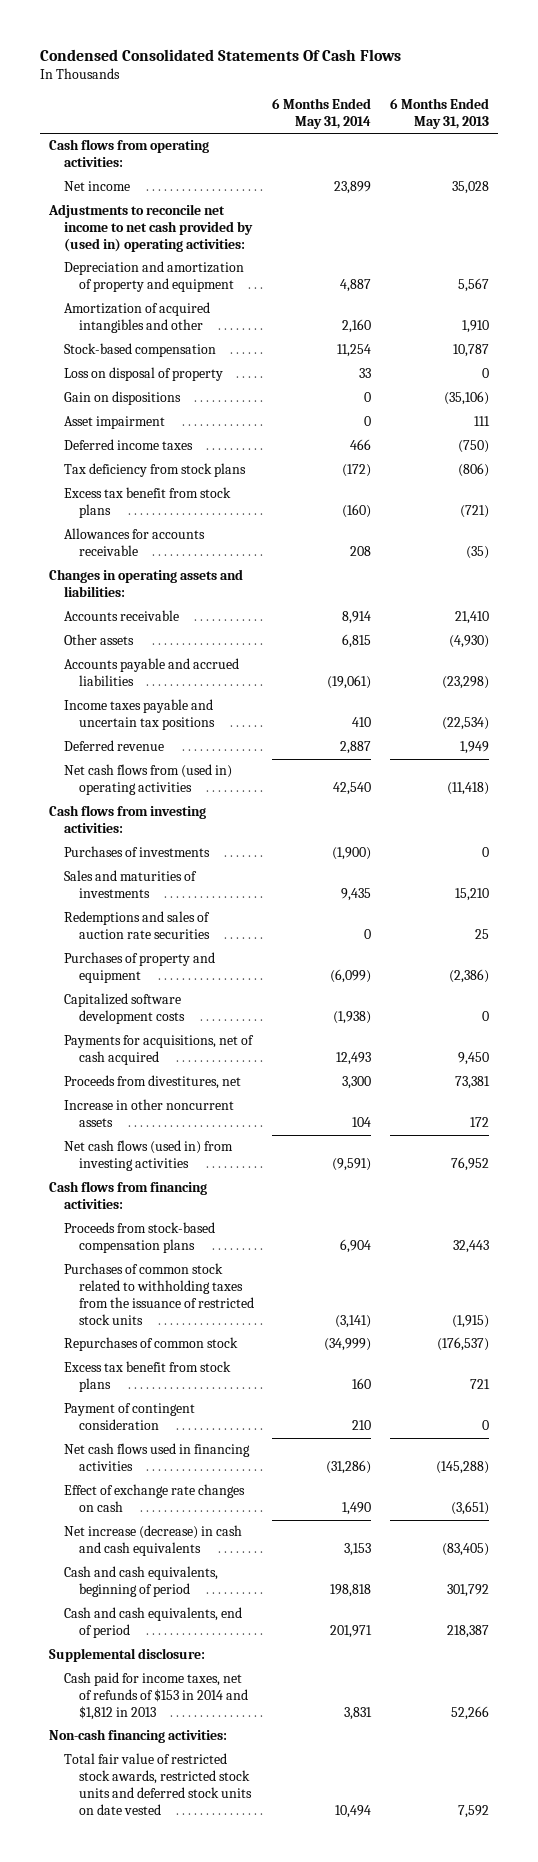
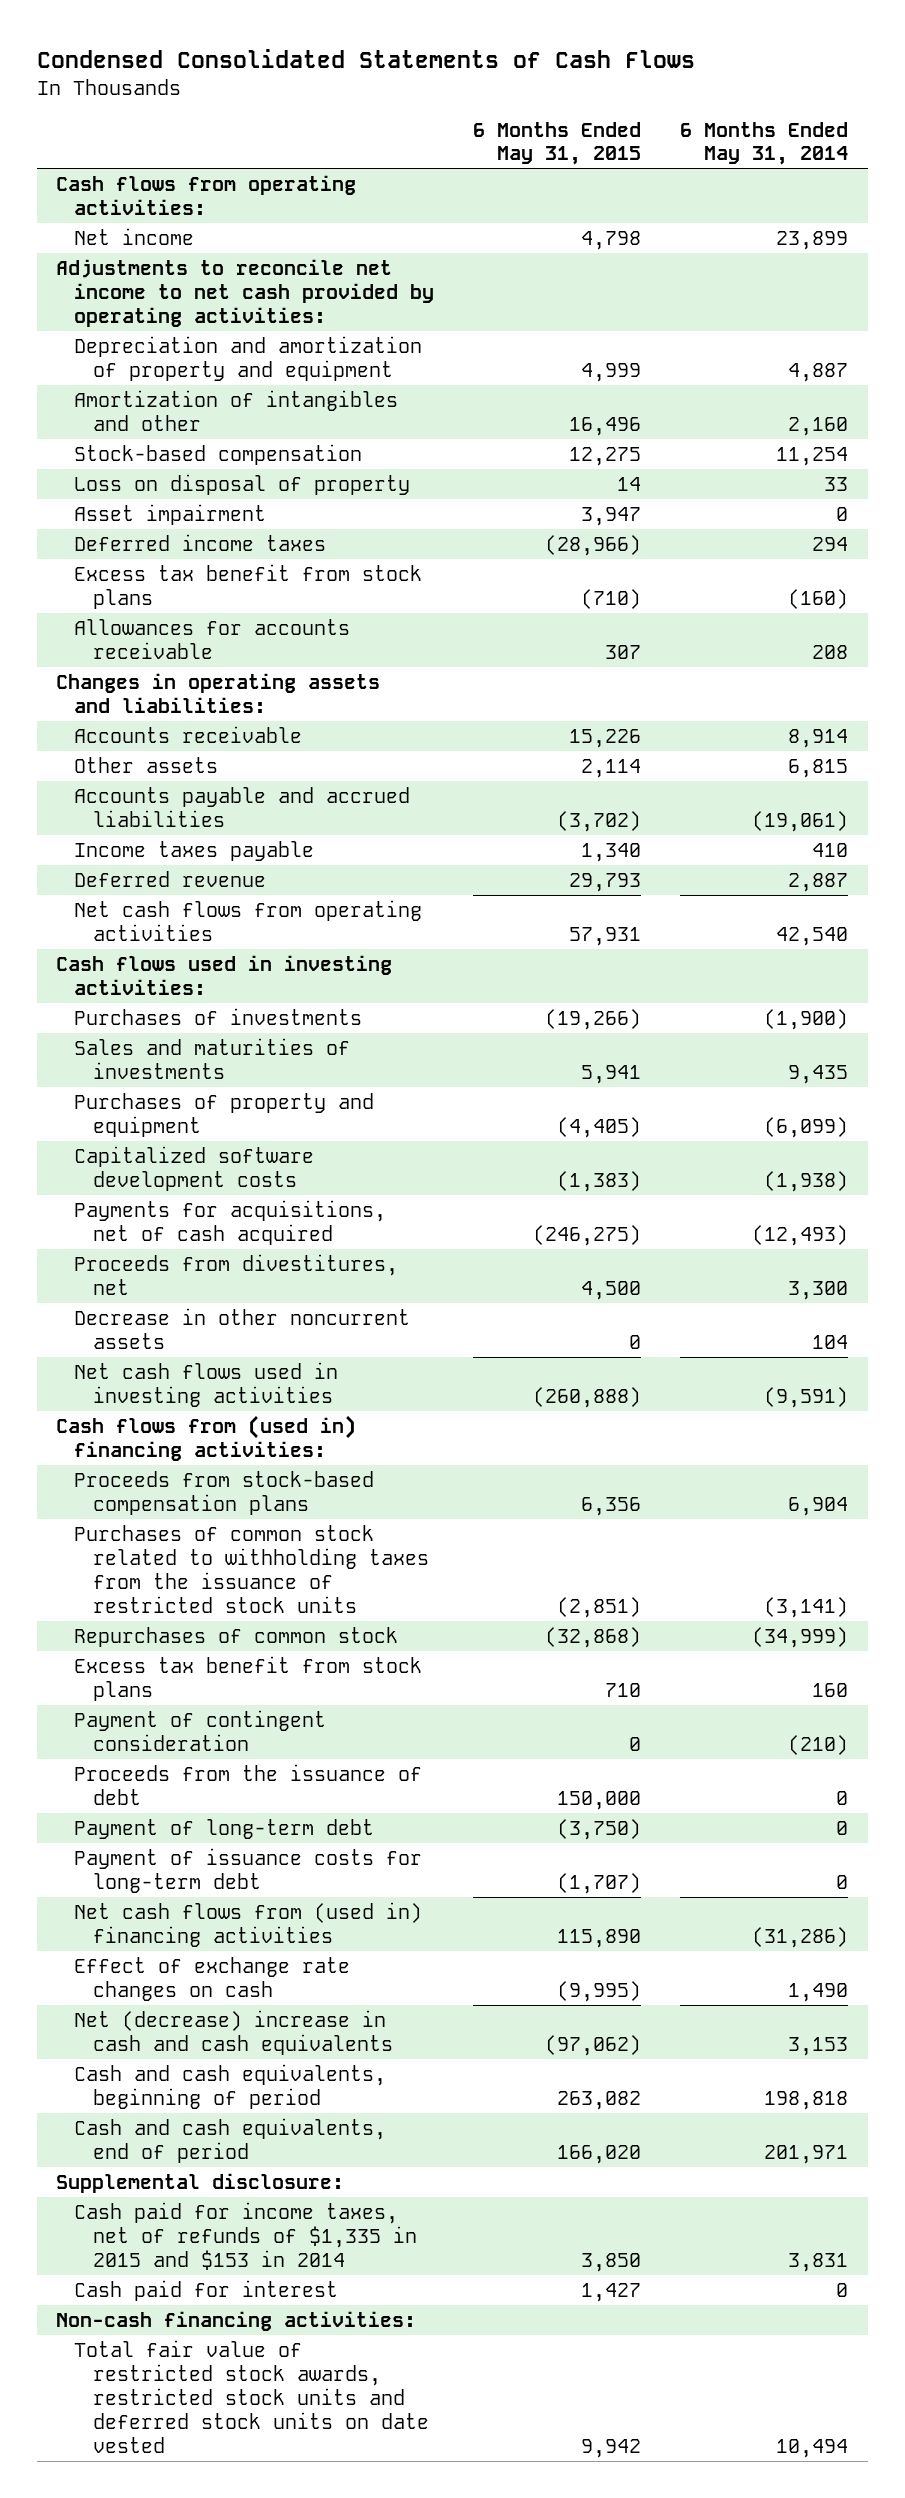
- Condensed Consolidated Statements Of Cash Flows
+ Condensed Consolidated Statements of Cash Flows
- | 6 Months Ended May 31, 2014 | 6 Months Ended May 31, 2013
+ | 6 Months Ended May 31, 2015 | 6 Months Ended May 31, 2014
- Adjustments to reconcile net income to net cash provided by (used in) operating activities:
+ Adjustments to reconcile net income to net cash provided by operating activities:
- Amortization of acquired intangibles and other | 2,160 | 1,910
+ Amortization of intangibles and other | 16,496 | 2,160
- Gain on dispositions | 0 | (35,106)
- Deferred income taxes | 466 | (750)
- Tax deficiency from stock plans | (172) | (806)
+ Deferred income taxes | (28,966) | 294
- Income taxes payable and uncertain tax positions | 410 | (22,534)
+ Income taxes payable | 1,340 | 410
- Net cash flows from (used in) operating activities | 42,540 | (11,418)
- Cash flows from investing activities:
+ Net cash flows from operating activities | 57,931 | 42,540
+ Cash flows used in investing activities:
- Redemptions and sales of auction rate securities | 0 | 25
- Payments for acquisitions, net of cash acquired | 12,493 | 9,450
+ Payments for acquisitions, net of cash acquired | (246,275) | (12,493)
- Increase in other noncurrent assets | 104 | 172
- Net cash flows (used in) from investing activities | (9,591) | 76,952
- Cash flows from financing activities:
+ Decrease in other noncurrent assets | 0 | 104
+ Net cash flows used in investing activities | (260,888) | (9,591)
+ Cash flows from (used in) financing activities:
- Payment of contingent consideration | 210 | 0
- Net cash flows used in financing activities | (31,286) | (145,288)
+ Payment of contingent consideration | 0 | (210)
+ Proceeds from the issuance of debt | 150,000 | 0
+ Payment of long-term debt | (3,750) | 0
+ Payment of issuance costs for long-term debt | (1,707) | 0
+ Net cash flows from (used in) financing activities | 115,890 | (31,286)
- Net increase (decrease) in cash and cash equivalents | 3,153 | (83,405)
+ Net (decrease) increase in cash and cash equivalents | (97,062) | 3,153
- Cash paid for income taxes, net of refunds of $153 in 2014 and $1,812 in 2013 | 3,831 | 52,266
+ Cash paid for income taxes, net of refunds of $1,335 in 2015 and $153 in 2014 | 3,850 | 3,831
+ Cash paid for interest | 1,427 | 0

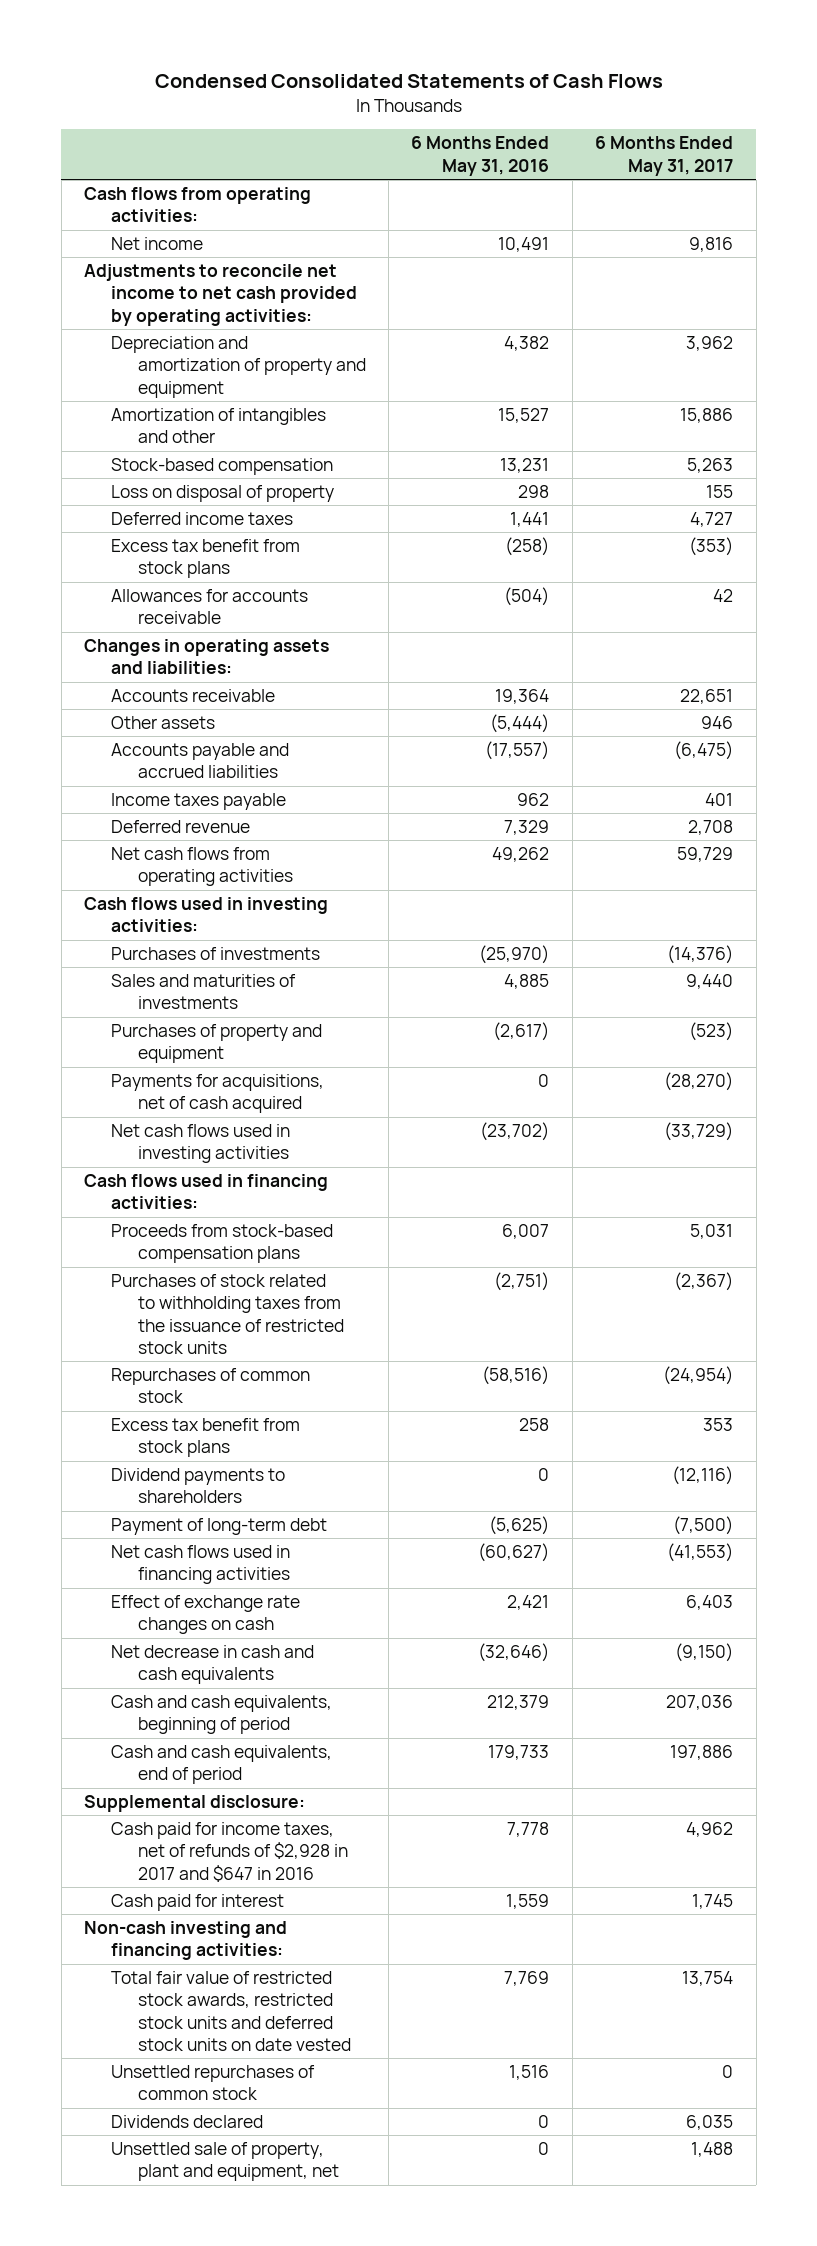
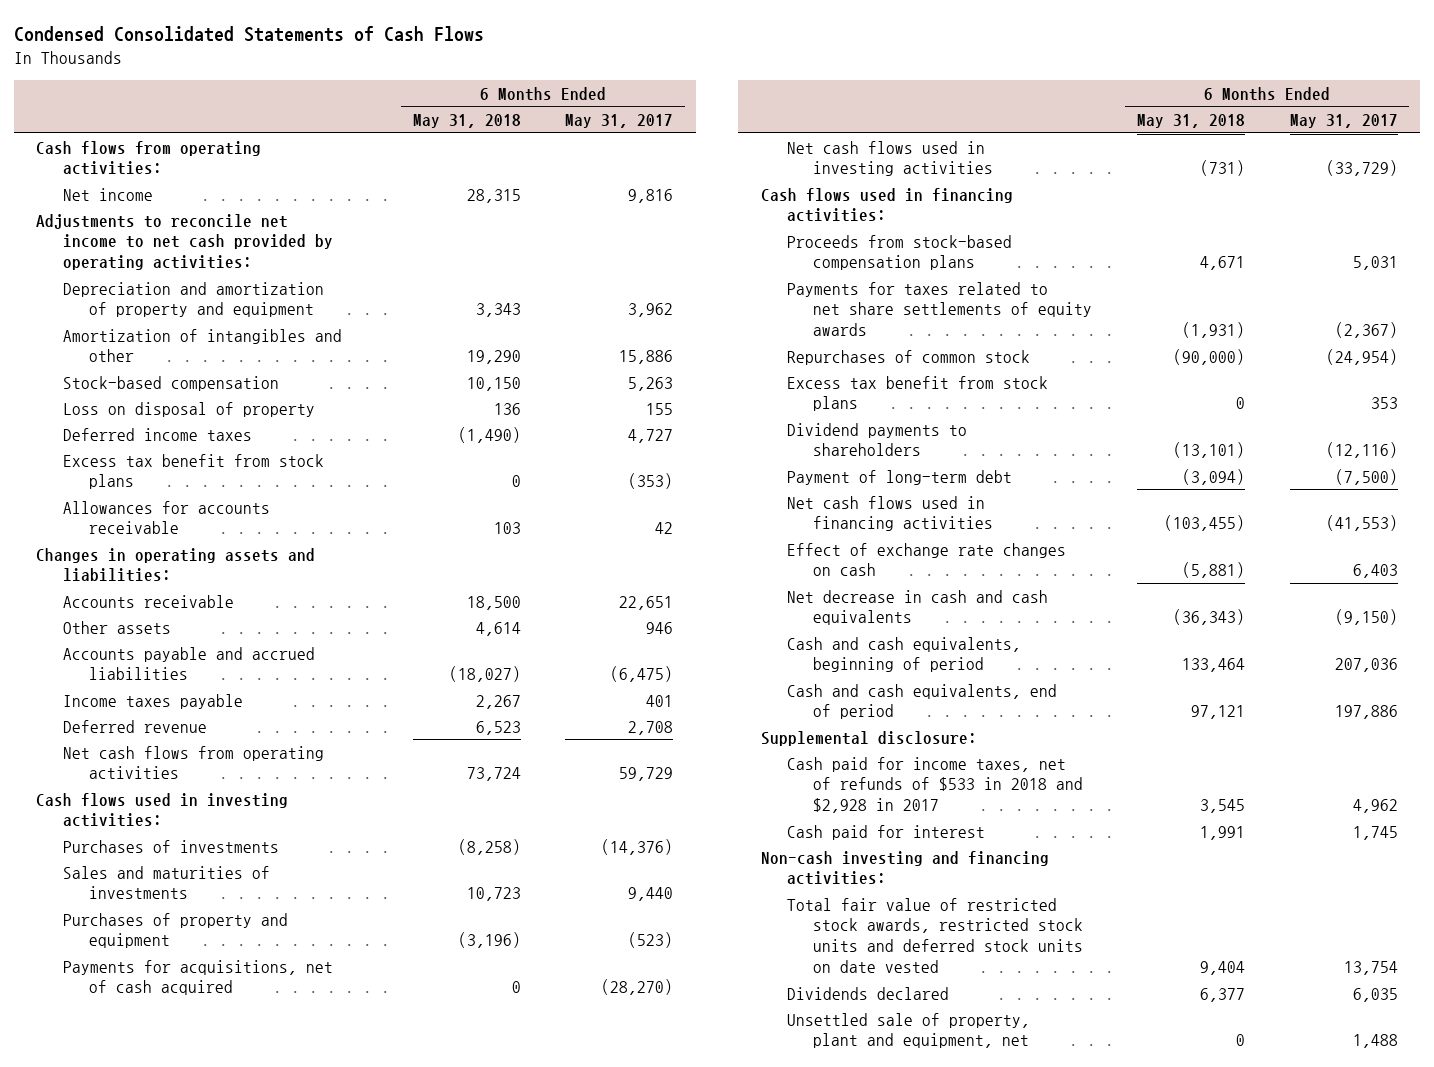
- | 6 Months Ended May 31, 2016 | 6 Months Ended May 31, 2017
+ | 6 Months Ended May 31, 2018 | 6 Months Ended May 31, 2017
- Purchases of stock related to withholding taxes from the issuance of restricted stock units | (2,751) | (2,367)
+ Payments for taxes related to net share settlements of equity awards | (1,931) | (2,367)
- Cash paid for income taxes, net of refunds of $2,928 in 2017 and $647 in 2016 | 7,778 | 4,962
+ Cash paid for income taxes, net of refunds of $533 in 2018 and $2,928 in 2017 | 3,545 | 4,962
- Unsettled repurchases of common stock | 1,516 | 0

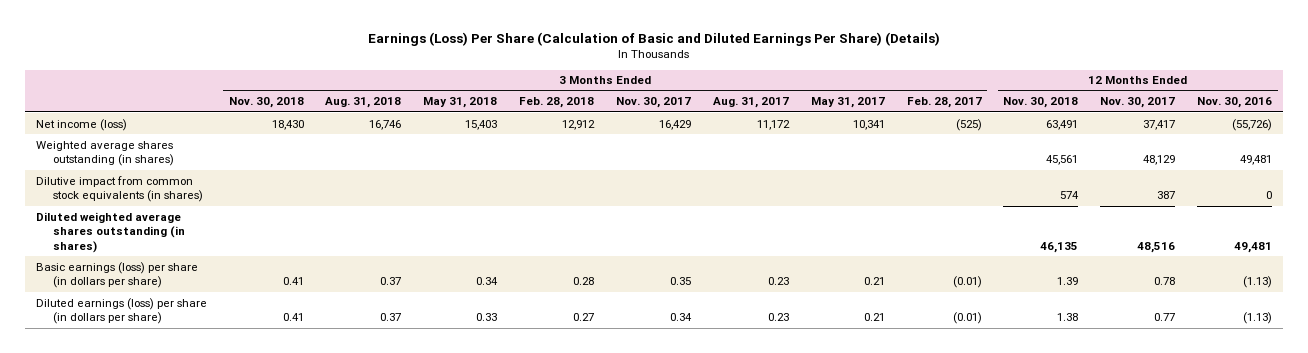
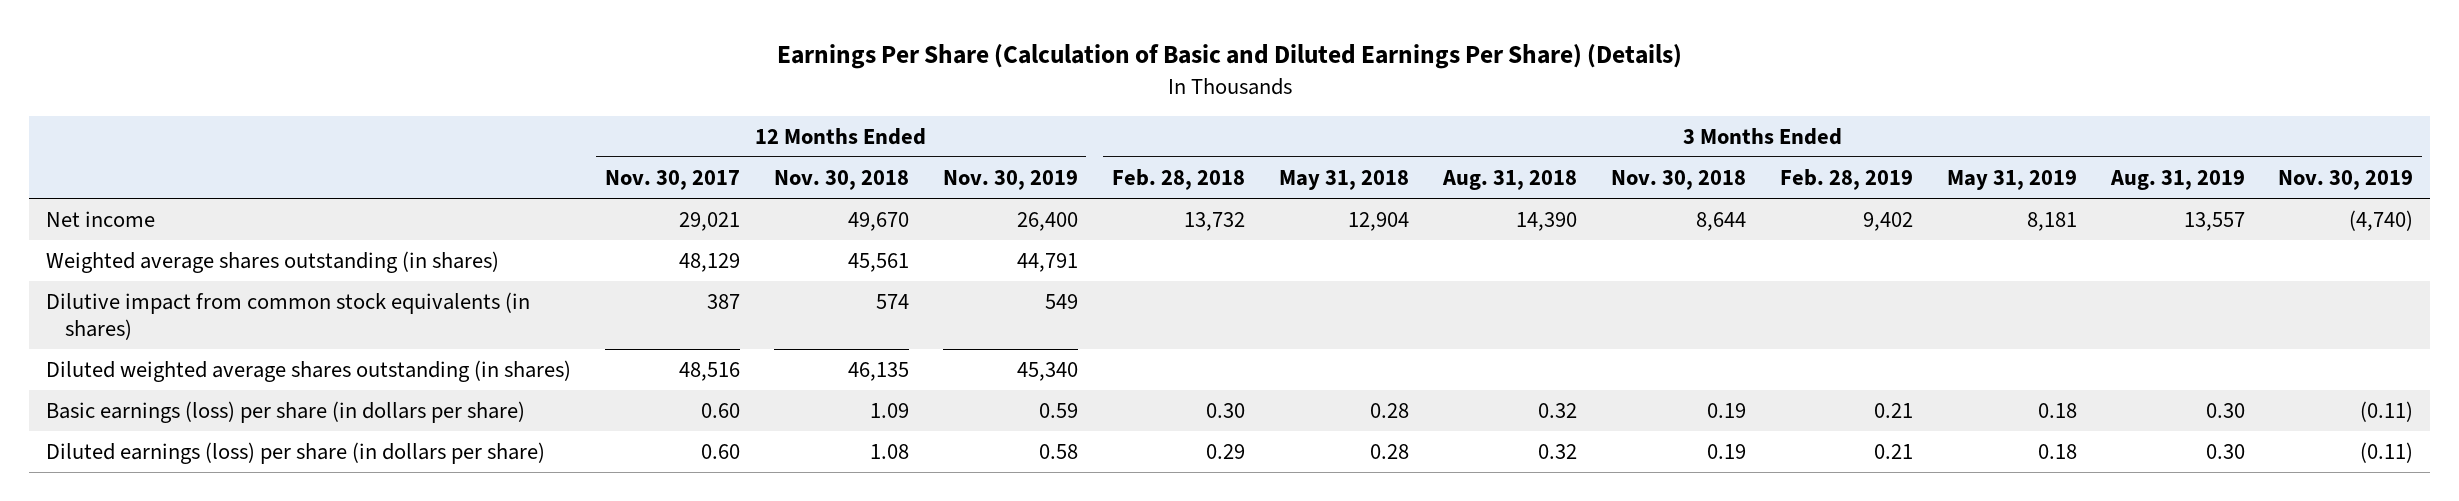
- Earnings (Loss) Per Share (Calculation of Basic and Diluted Earnings Per Share) (Details)
+ Earnings Per Share (Calculation of Basic and Diluted Earnings Per Share) (Details)
- | 3 Months Ended Nov. 30, 2018 | 3 Months Ended Aug. 31, 2018 | 3 Months Ended May 31, 2018 | 3 Months Ended Feb. 28, 2018 | 3 Months Ended Nov. 30, 2017 | 3 Months Ended Aug. 31, 2017 | 3 Months Ended May 31, 2017 | 3 Months Ended Feb. 28, 2017 | 12 Months Ended Nov. 30, 2018 | 12 Months Ended Nov. 30, 2017 | 12 Months Ended Nov. 30, 2016
+ | 12 Months Ended Nov. 30, 2017 | 12 Months Ended Nov. 30, 2018 | 12 Months Ended Nov. 30, 2019 | 3 Months Ended Feb. 28, 2018 | 3 Months Ended May 31, 2018 | 3 Months Ended Aug. 31, 2018 | 3 Months Ended Nov. 30, 2018 | 3 Months Ended Feb. 28, 2019 | 3 Months Ended May 31, 2019 | 3 Months Ended Aug. 31, 2019 | 3 Months Ended Nov. 30, 2019
- Net income (loss) | 18,430 | 16,746 | 15,403 | 12,912 | 16,429 | 11,172 | 10,341 | (525) | 63,491 | 37,417 | (55,726)
+ Net income | 29,021 | 49,670 | 26,400 | 13,732 | 12,904 | 14,390 | 8,644 | 9,402 | 8,181 | 13,557 | (4,740)
- Basic earnings (loss) per share (in dollars per share) | 0.41 | 0.37 | 0.34 | 0.28 | 0.35 | 0.23 | 0.21 | (0.01) | 1.39 | 0.78 | (1.13)
- Diluted earnings (loss) per share (in dollars per share) | 0.41 | 0.37 | 0.33 | 0.27 | 0.34 | 0.23 | 0.21 | (0.01) | 1.38 | 0.77 | (1.13)
+ Basic earnings (loss) per share (in dollars per share) | 0.60 | 1.09 | 0.59 | 0.30 | 0.28 | 0.32 | 0.19 | 0.21 | 0.18 | 0.30 | (0.11)
+ Diluted earnings (loss) per share (in dollars per share) | 0.60 | 1.08 | 0.58 | 0.29 | 0.28 | 0.32 | 0.19 | 0.21 | 0.18 | 0.30 | (0.11)

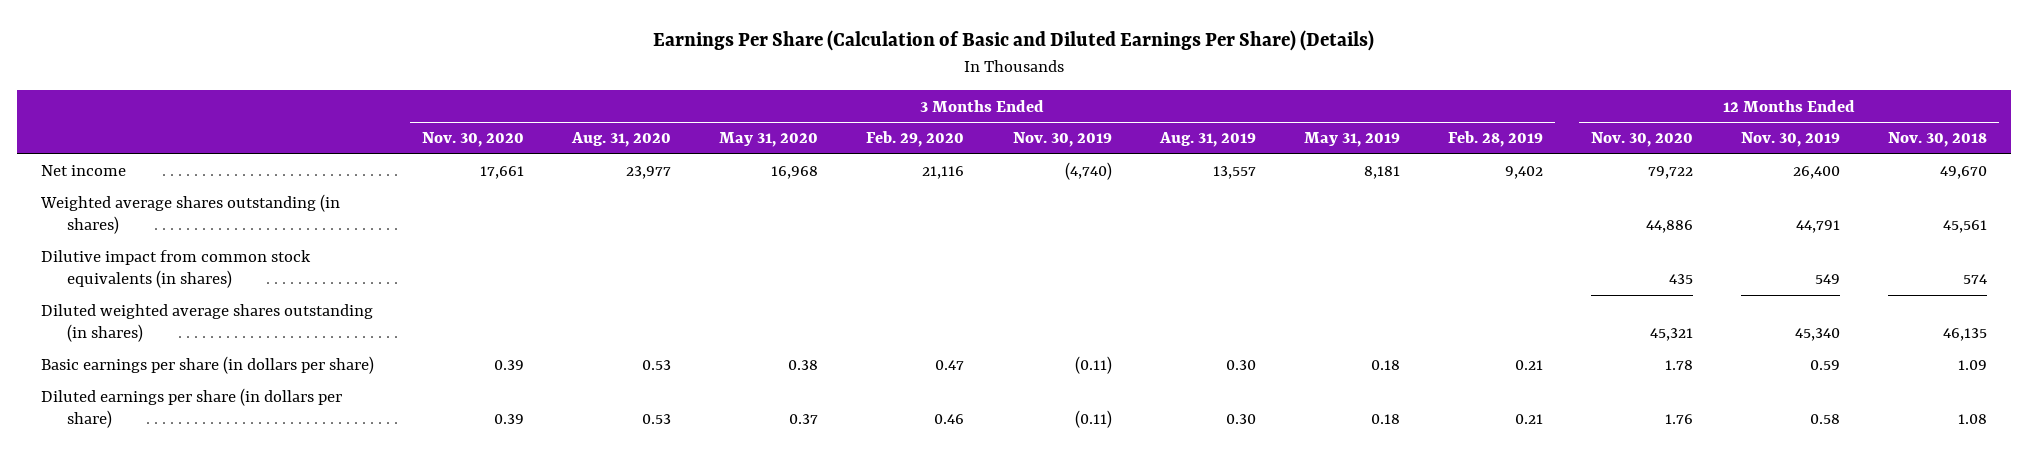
- | 12 Months Ended Nov. 30, 2017 | 12 Months Ended Nov. 30, 2018 | 12 Months Ended Nov. 30, 2019 | 3 Months Ended Feb. 28, 2018 | 3 Months Ended May 31, 2018 | 3 Months Ended Aug. 31, 2018 | 3 Months Ended Nov. 30, 2018 | 3 Months Ended Feb. 28, 2019 | 3 Months Ended May 31, 2019 | 3 Months Ended Aug. 31, 2019 | 3 Months Ended Nov. 30, 2019
+ | 3 Months Ended Nov. 30, 2020 | 3 Months Ended Aug. 31, 2020 | 3 Months Ended May 31, 2020 | 3 Months Ended Feb. 29, 2020 | 3 Months Ended Nov. 30, 2019 | 3 Months Ended Aug. 31, 2019 | 3 Months Ended May 31, 2019 | 3 Months Ended Feb. 28, 2019 | 12 Months Ended Nov. 30, 2020 | 12 Months Ended Nov. 30, 2019 | 12 Months Ended Nov. 30, 2018
- Basic earnings (loss) per share (in dollars per share) | 0.60 | 1.09 | 0.59 | 0.30 | 0.28 | 0.32 | 0.19 | 0.21 | 0.18 | 0.30 | (0.11)
- Diluted earnings (loss) per share (in dollars per share) | 0.60 | 1.08 | 0.58 | 0.29 | 0.28 | 0.32 | 0.19 | 0.21 | 0.18 | 0.30 | (0.11)
+ Basic earnings per share (in dollars per share) | 0.39 | 0.53 | 0.38 | 0.47 | (0.11) | 0.30 | 0.18 | 0.21 | 1.78 | 0.59 | 1.09
+ Diluted earnings per share (in dollars per share) | 0.39 | 0.53 | 0.37 | 0.46 | (0.11) | 0.30 | 0.18 | 0.21 | 1.76 | 0.58 | 1.08

